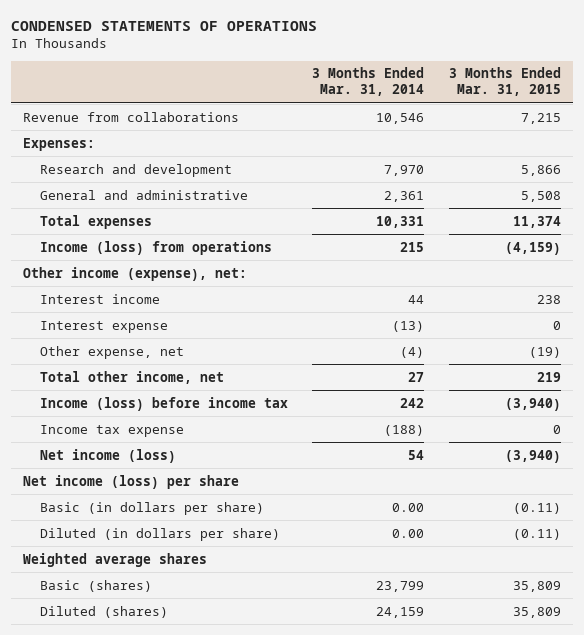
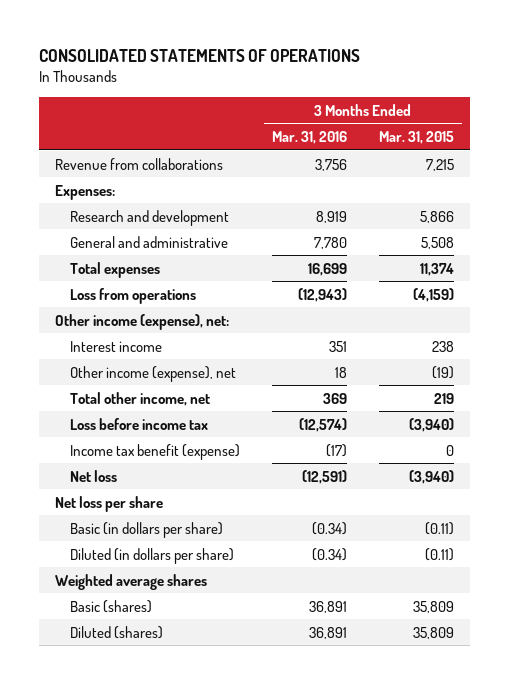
- CONDENSED STATEMENTS OF OPERATIONS
+ CONSOLIDATED STATEMENTS OF OPERATIONS
- | 3 Months Ended Mar. 31, 2014 | 3 Months Ended Mar. 31, 2015
+ | 3 Months Ended Mar. 31, 2016 | 3 Months Ended Mar. 31, 2015
- Income (loss) from operations | 215 | (4,159)
+ Loss from operations | (12,943) | (4,159)
- Interest expense | (13) | 0
- Other expense, net | (4) | (19)
+ Other income (expense), net | 18 | (19)
- Income (loss) before income tax | 242 | (3,940)
- Income tax expense | (188) | 0
- Net income (loss) | 54 | (3,940)
- Net income (loss) per share
+ Loss before income tax | (12,574) | (3,940)
+ Income tax benefit (expense) | (17) | 0
+ Net loss | (12,591) | (3,940)
+ Net loss per share

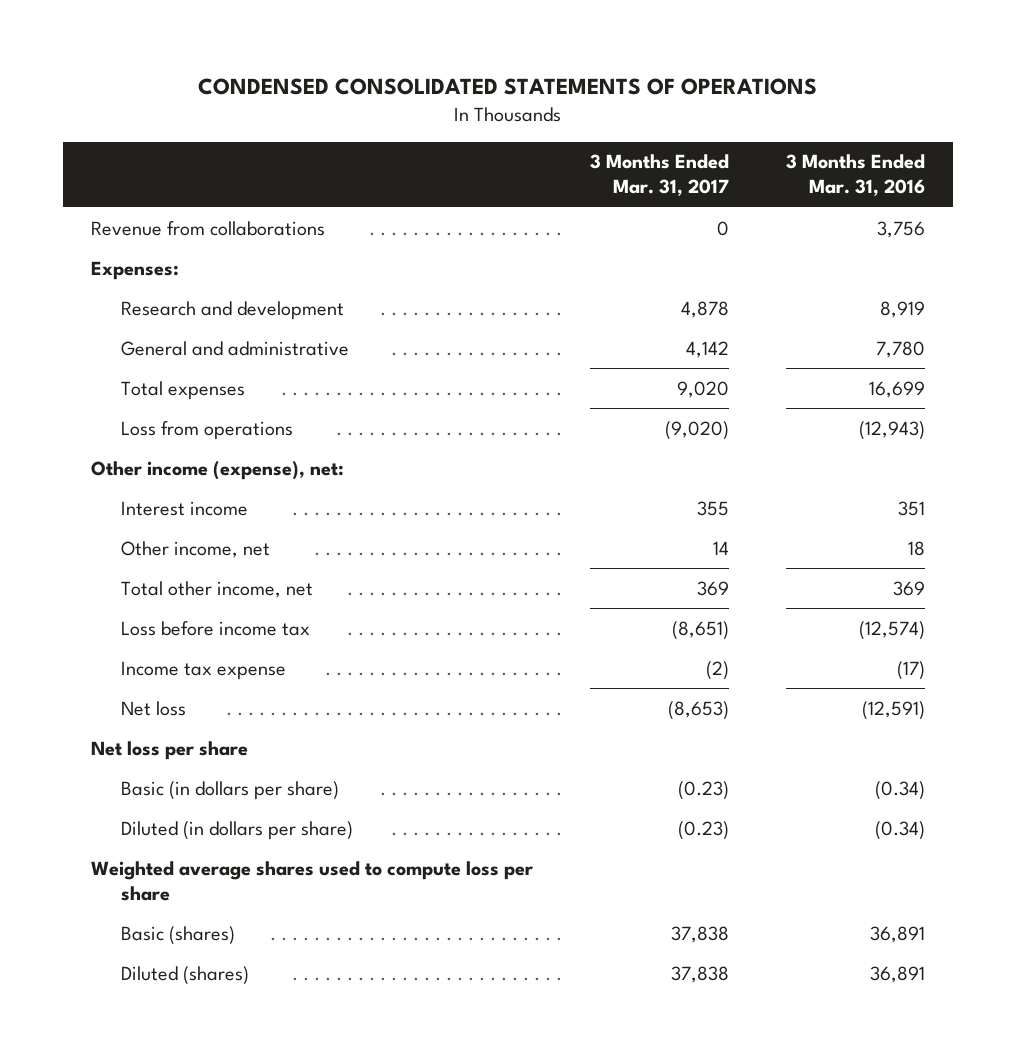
- CONSOLIDATED STATEMENTS OF OPERATIONS
+ CONDENSED CONSOLIDATED STATEMENTS OF OPERATIONS
- | 3 Months Ended Mar. 31, 2016 | 3 Months Ended Mar. 31, 2015
+ | 3 Months Ended Mar. 31, 2017 | 3 Months Ended Mar. 31, 2016
- Other income (expense), net | 18 | (19)
+ Other income, net | 14 | 18
- Income tax benefit (expense) | (17) | 0
+ Income tax expense | (2) | (17)
- Weighted average shares
+ Weighted average shares used to compute loss per share

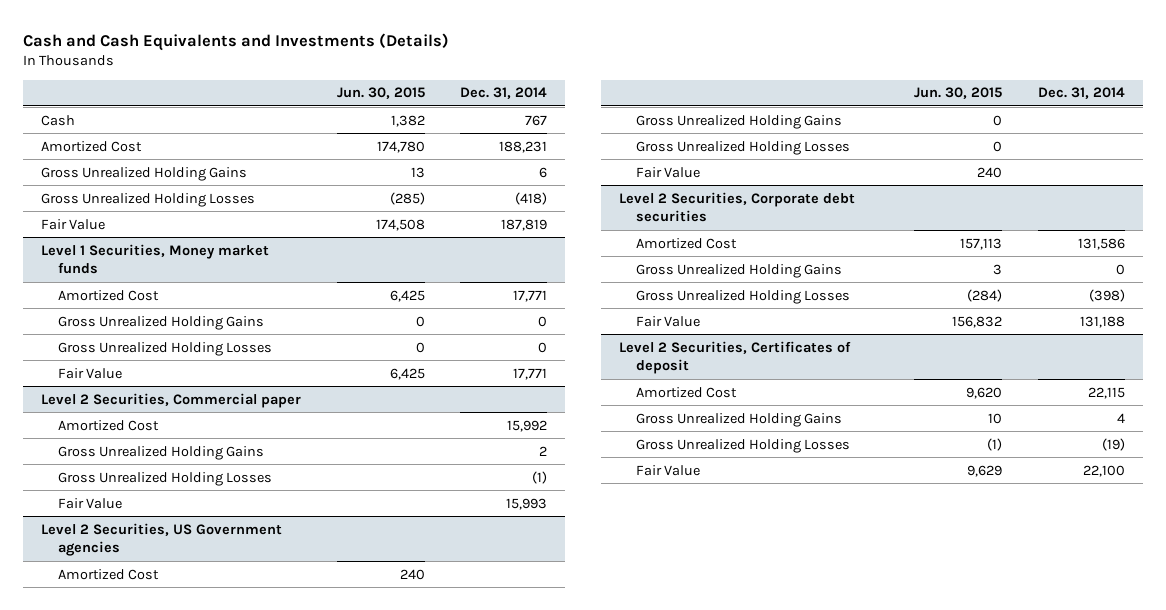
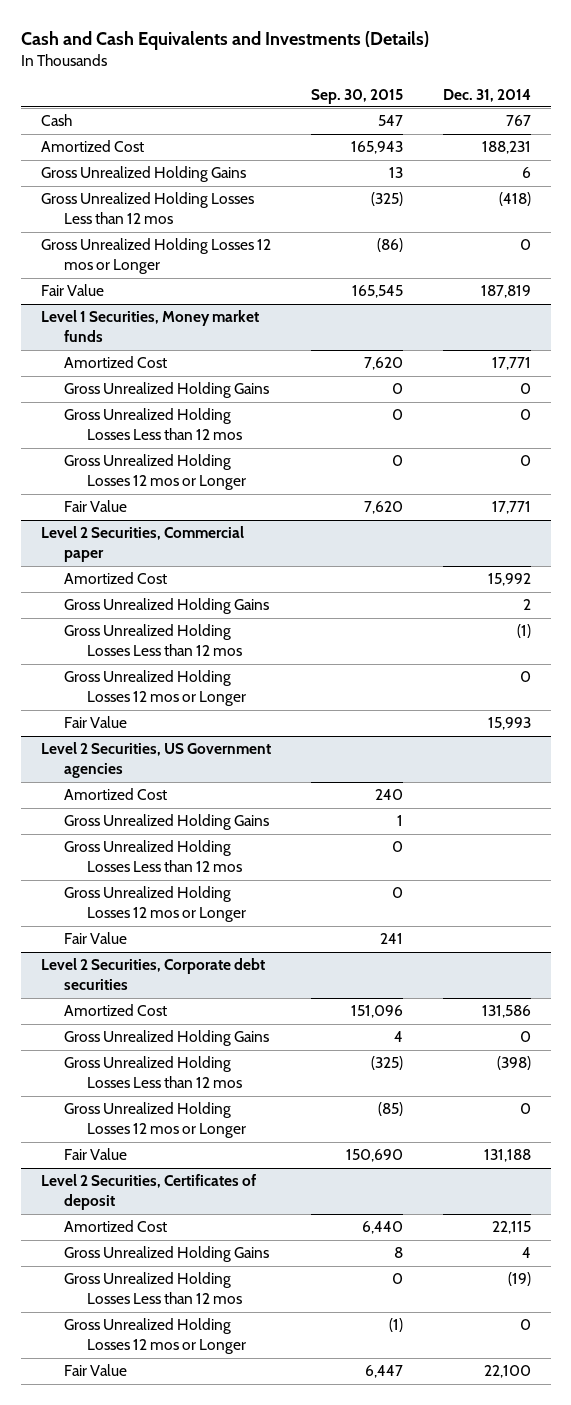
- | Jun. 30, 2015 | Dec. 31, 2014
+ | Sep. 30, 2015 | Dec. 31, 2014
- Gross Unrealized Holding Losses | (285) | (418)
+ Gross Unrealized Holding Losses Less than 12 mos | (325) | (418)
+ Gross Unrealized Holding Losses 12 mos or Longer | (86) | 0
@ Level 1 Securities, Money market funds
- Gross Unrealized Holding Losses | 0 | 0
+ Gross Unrealized Holding Losses Less than 12 mos | 0 | 0
+ Gross Unrealized Holding Losses 12 mos or Longer | 0 | 0
@ Level 2 Securities, Commercial paper
- Gross Unrealized Holding Losses | | (1)
+ Gross Unrealized Holding Losses Less than 12 mos | | (1)
+ Gross Unrealized Holding Losses 12 mos or Longer | | 0
@ Level 2 Securities, US Government agencies
- Gross Unrealized Holding Losses | 0 |
+ Gross Unrealized Holding Losses Less than 12 mos | 0 |
+ Gross Unrealized Holding Losses 12 mos or Longer | 0 |
@ Level 2 Securities, Corporate debt securities
- Gross Unrealized Holding Losses | (284) | (398)
+ Gross Unrealized Holding Losses Less than 12 mos | (325) | (398)
+ Gross Unrealized Holding Losses 12 mos or Longer | (85) | 0
@ Level 2 Securities, Certificates of deposit
- Gross Unrealized Holding Losses | (1) | (19)
+ Gross Unrealized Holding Losses Less than 12 mos | 0 | (19)
+ Gross Unrealized Holding Losses 12 mos or Longer | (1) | 0

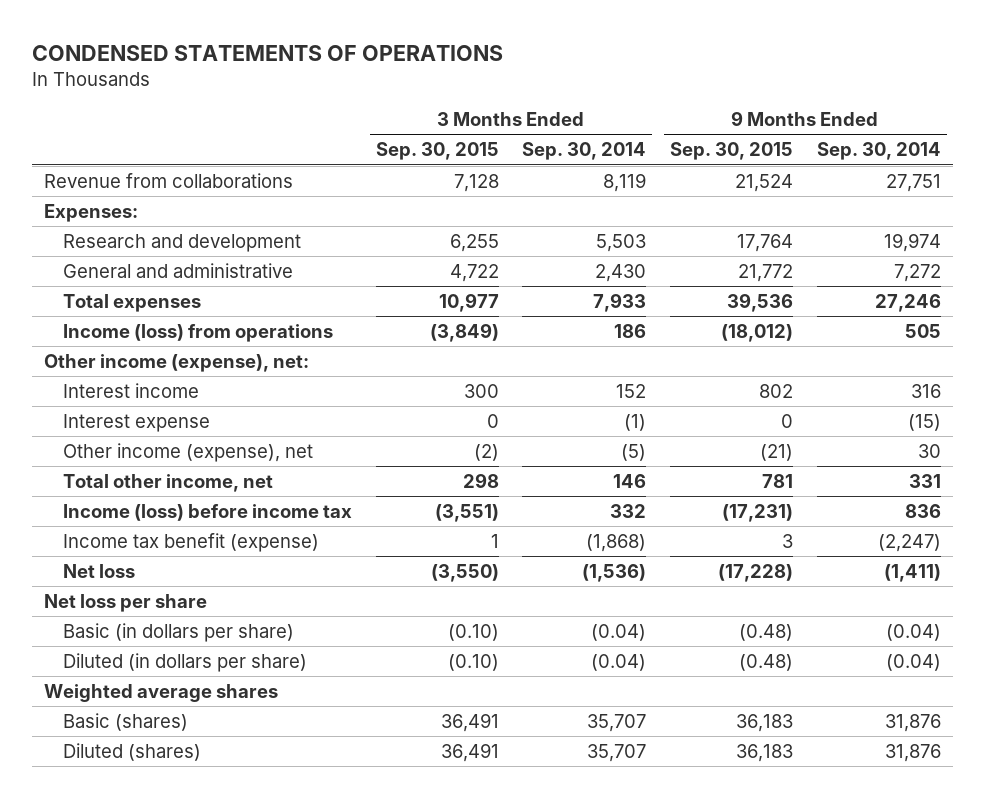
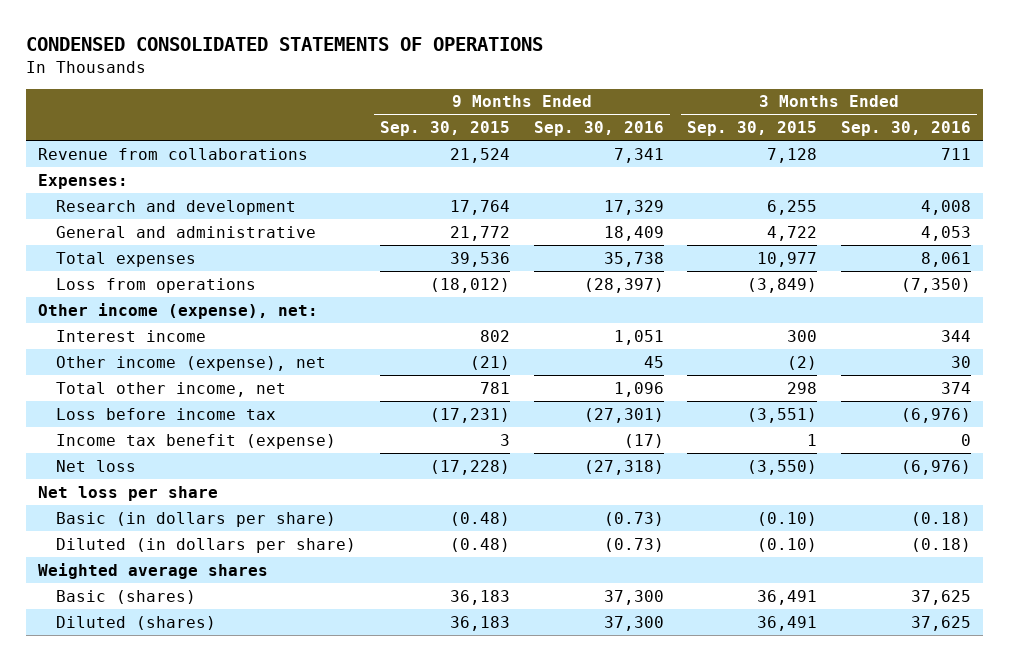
- CONDENSED STATEMENTS OF OPERATIONS
+ CONDENSED CONSOLIDATED STATEMENTS OF OPERATIONS
- | 3 Months Ended Sep. 30, 2015 | 3 Months Ended Sep. 30, 2014 | 9 Months Ended Sep. 30, 2015 | 9 Months Ended Sep. 30, 2014
+ | 9 Months Ended Sep. 30, 2015 | 9 Months Ended Sep. 30, 2016 | 3 Months Ended Sep. 30, 2015 | 3 Months Ended Sep. 30, 2016
- Income (loss) from operations | (3,849) | 186 | (18,012) | 505
+ Loss from operations | (18,012) | (28,397) | (3,849) | (7,350)
- Interest expense | 0 | (1) | 0 | (15)
- Income (loss) before income tax | (3,551) | 332 | (17,231) | 836
+ Loss before income tax | (17,231) | (27,301) | (3,551) | (6,976)

